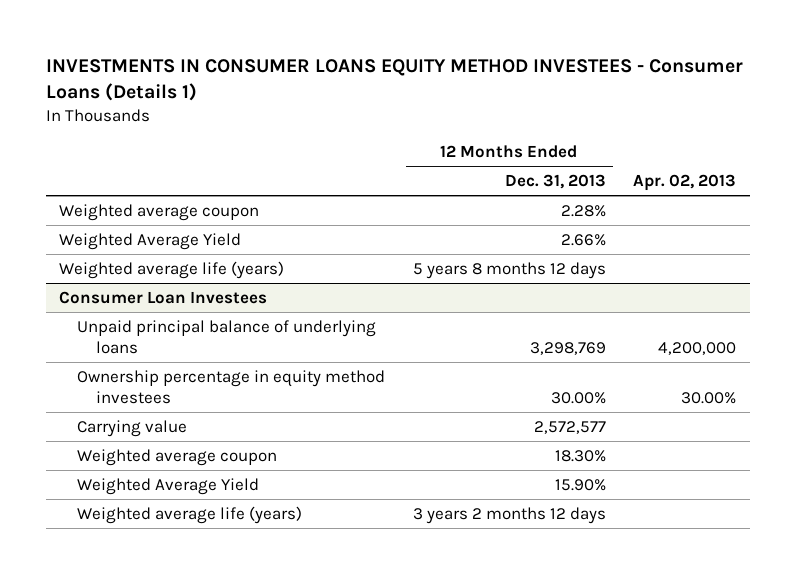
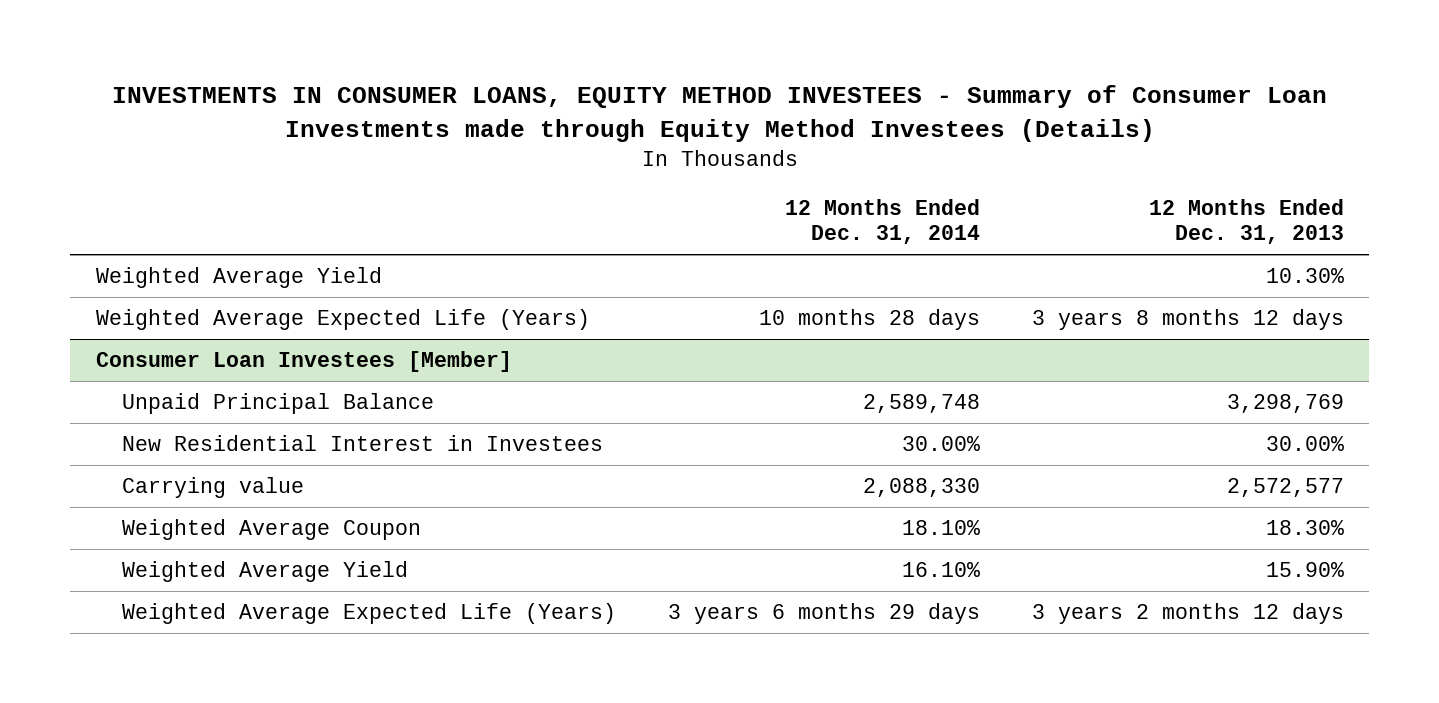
- INVESTMENTS IN CONSUMER LOANS EQUITY METHOD INVESTEES - Consumer Loans (Details 1)
+ INVESTMENTS IN CONSUMER LOANS, EQUITY METHOD INVESTEES - Summary of Consumer Loan Investments made through Equity Method Investees (Details)
- | 12 Months Ended Dec. 31, 2013 | Apr. 02, 2013
+ | 12 Months Ended Dec. 31, 2014 | 12 Months Ended Dec. 31, 2013
- Weighted average coupon | 2.28% |
- Weighted Average Yield | 2.66% |
- Weighted average life (years) | 5 years 8 months 12 days |
- Consumer Loan Investees
- Unpaid principal balance of underlying loans | 3,298,769 | 4,200,000
- Ownership percentage in equity method investees | 30.00% | 30.00%
+ Weighted Average Yield | | 10.30%
+ Weighted Average Expected Life (Years) | 10 months 28 days | 3 years 8 months 12 days
+ Consumer Loan Investees [Member]
+ Unpaid Principal Balance | 2,589,748 | 3,298,769
+ New Residential Interest in Investees | 30.00% | 30.00%
- Weighted average coupon | 18.30% |
+ Weighted Average Coupon | 18.10% | 18.30%
- Weighted average life (years) | 3 years 2 months 12 days |
+ Weighted Average Expected Life (Years) | 3 years 6 months 29 days | 3 years 2 months 12 days

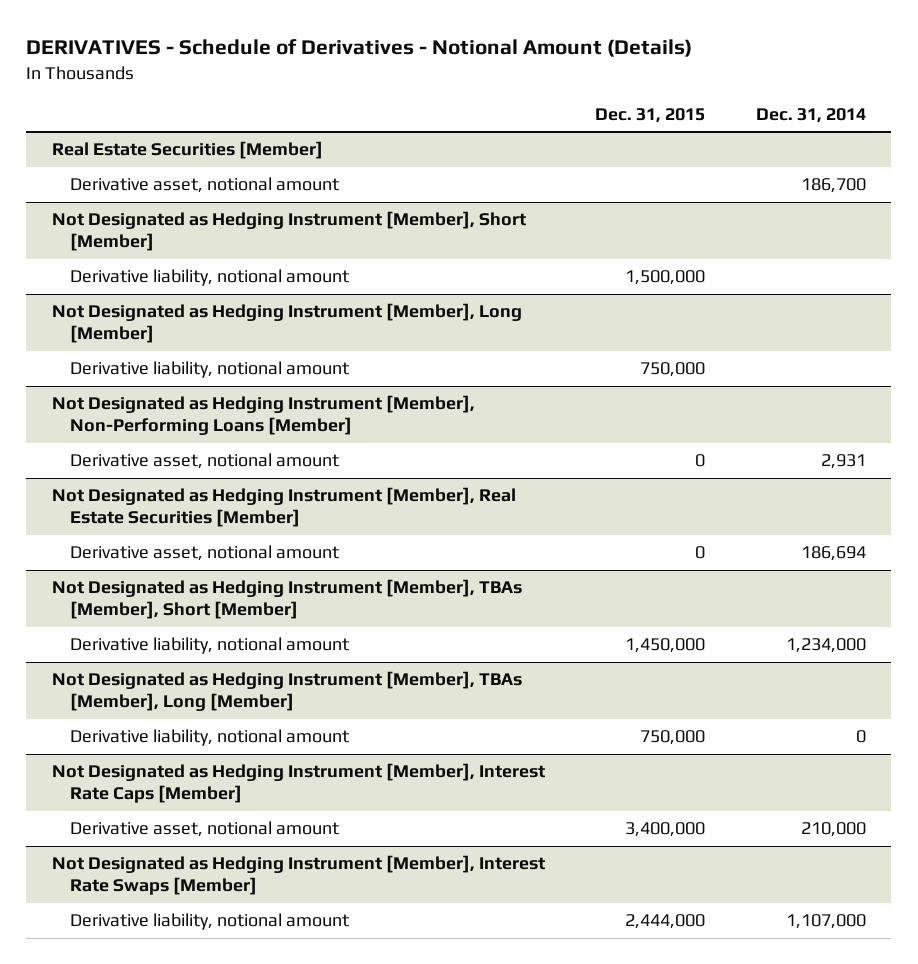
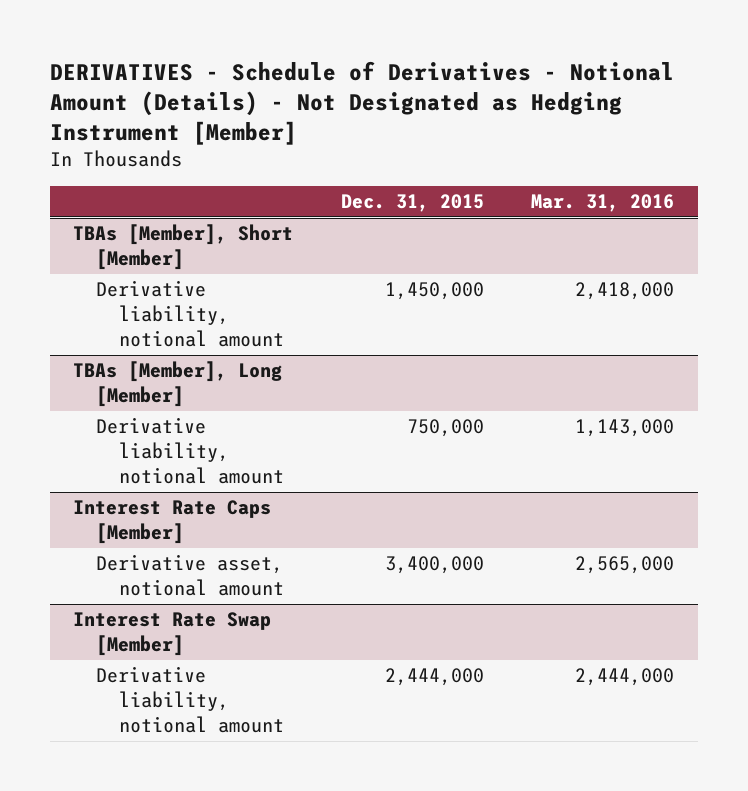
- DERIVATIVES - Schedule of Derivatives - Notional Amount (Details)
+ DERIVATIVES - Schedule of Derivatives - Notional Amount (Details) - Not Designated as Hedging Instrument [Member]
- | Dec. 31, 2015 | Dec. 31, 2014
+ | Dec. 31, 2015 | Mar. 31, 2016
- Real Estate Securities [Member]
- Derivative asset, notional amount | | 186,700
- Not Designated as Hedging Instrument [Member], Short [Member]
- Derivative liability, notional amount | 1,500,000 |
- Not Designated as Hedging Instrument [Member], Long [Member]
- Derivative liability, notional amount | 750,000 |
- Not Designated as Hedging Instrument [Member], Non-Performing Loans [Member]
- Derivative asset, notional amount | 0 | 2,931
- Not Designated as Hedging Instrument [Member], Real Estate Securities [Member]
- Derivative asset, notional amount | 0 | 186,694
- Not Designated as Hedging Instrument [Member], TBAs [Member], Short [Member]
+ TBAs [Member], Short [Member]
- Not Designated as Hedging Instrument [Member], TBAs [Member], Long [Member]
+ TBAs [Member], Long [Member]
- Not Designated as Hedging Instrument [Member], Interest Rate Caps [Member]
+ Interest Rate Caps [Member]
- Not Designated as Hedging Instrument [Member], Interest Rate Swaps [Member]
+ Interest Rate Swap [Member]

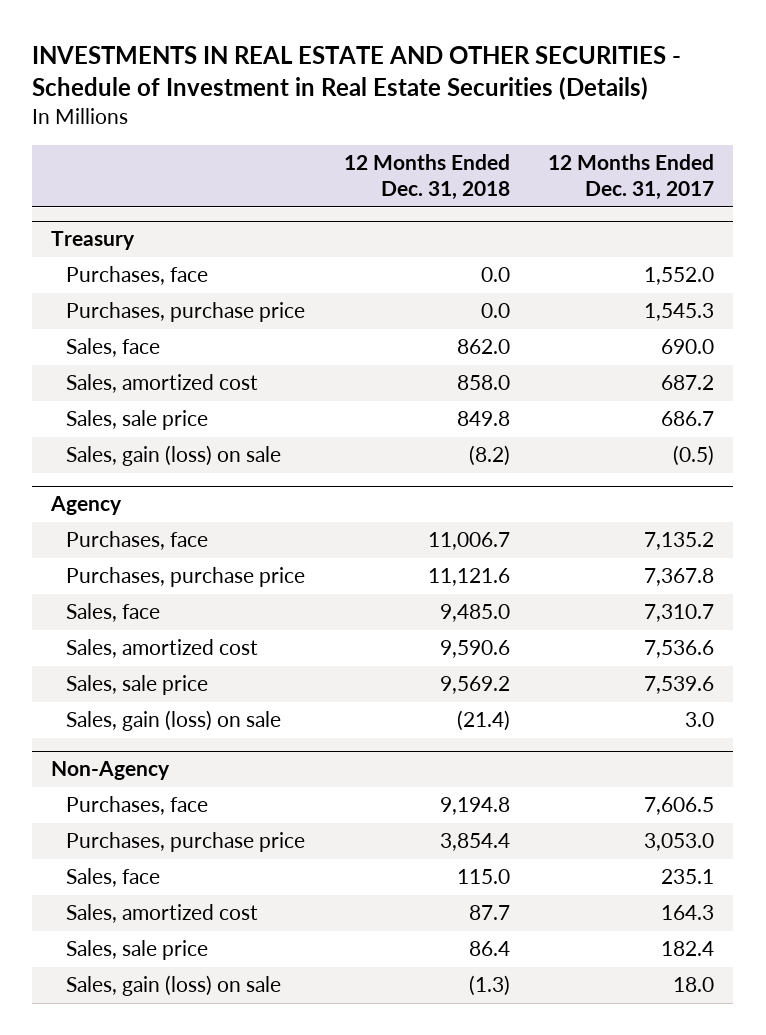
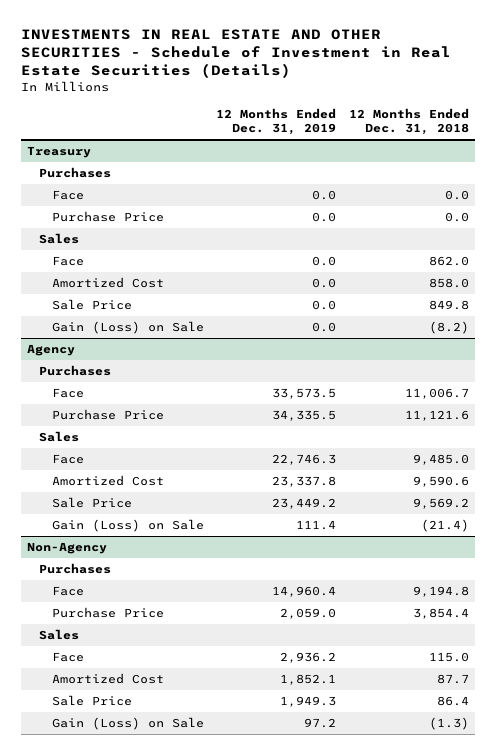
- | 12 Months Ended Dec. 31, 2018 | 12 Months Ended Dec. 31, 2017
+ | 12 Months Ended Dec. 31, 2019 | 12 Months Ended Dec. 31, 2018
@ Treasury
- Purchases, face | 0.0 | 1,552.0
- Purchases, purchase price | 0.0 | 1,545.3
- Sales, face | 862.0 | 690.0
- Sales, amortized cost | 858.0 | 687.2
- Sales, sale price | 849.8 | 686.7
- Sales, gain (loss) on sale | (8.2) | (0.5)
+ Purchases
+ Face | 0.0 | 0.0
+ Purchase Price | 0.0 | 0.0
+ Sales
+ Face | 0.0 | 862.0
+ Amortized Cost | 0.0 | 858.0
+ Sale Price | 0.0 | 849.8
+ Gain (Loss) on Sale | 0.0 | (8.2)
@ Agency
- Purchases, face | 11,006.7 | 7,135.2
- Purchases, purchase price | 11,121.6 | 7,367.8
- Sales, face | 9,485.0 | 7,310.7
- Sales, amortized cost | 9,590.6 | 7,536.6
- Sales, sale price | 9,569.2 | 7,539.6
- Sales, gain (loss) on sale | (21.4) | 3.0
+ Purchases
+ Face | 33,573.5 | 11,006.7
+ Purchase Price | 34,335.5 | 11,121.6
+ Sales
+ Face | 22,746.3 | 9,485.0
+ Amortized Cost | 23,337.8 | 9,590.6
+ Sale Price | 23,449.2 | 9,569.2
+ Gain (Loss) on Sale | 111.4 | (21.4)
@ Non-Agency
- Purchases, face | 9,194.8 | 7,606.5
- Purchases, purchase price | 3,854.4 | 3,053.0
- Sales, face | 115.0 | 235.1
- Sales, amortized cost | 87.7 | 164.3
- Sales, sale price | 86.4 | 182.4
- Sales, gain (loss) on sale | (1.3) | 18.0
+ Purchases
+ Face | 14,960.4 | 9,194.8
+ Purchase Price | 2,059.0 | 3,854.4
+ Sales
+ Face | 2,936.2 | 115.0
+ Amortized Cost | 1,852.1 | 87.7
+ Sale Price | 1,949.3 | 86.4
+ Gain (Loss) on Sale | 97.2 | (1.3)

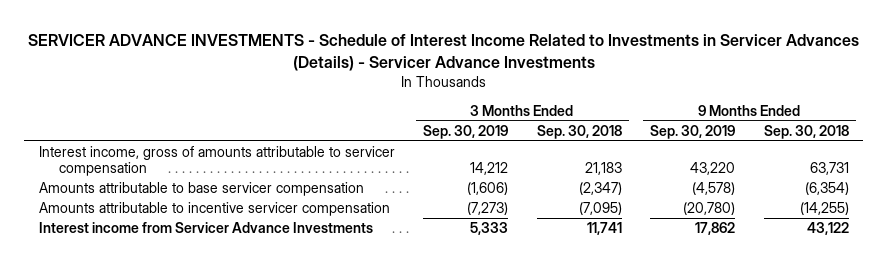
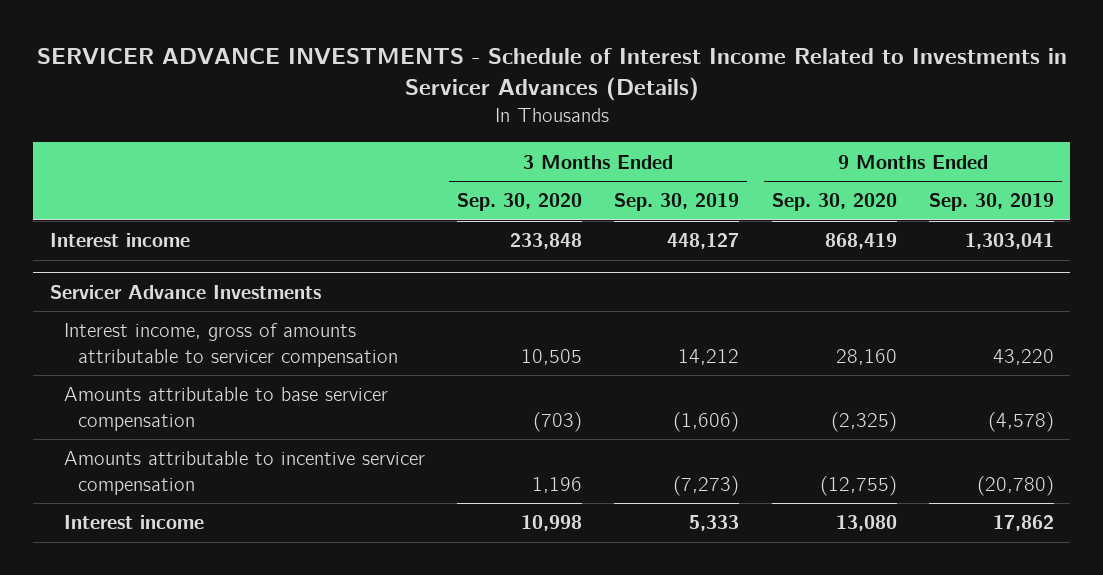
- SERVICER ADVANCE INVESTMENTS - Schedule of Interest Income Related to Investments in Servicer Advances (Details) - Servicer Advance Investments
+ SERVICER ADVANCE INVESTMENTS - Schedule of Interest Income Related to Investments in Servicer Advances (Details)
- | 3 Months Ended Sep. 30, 2019 | 3 Months Ended Sep. 30, 2018 | 9 Months Ended Sep. 30, 2019 | 9 Months Ended Sep. 30, 2018
+ | 3 Months Ended Sep. 30, 2020 | 3 Months Ended Sep. 30, 2019 | 9 Months Ended Sep. 30, 2020 | 9 Months Ended Sep. 30, 2019
+ Interest income | 233,848 | 448,127 | 868,419 | 1,303,041
+ Servicer Advance Investments
- Interest income from Servicer Advance Investments | 5,333 | 11,741 | 17,862 | 43,122
+ Interest income | 10,998 | 5,333 | 13,080 | 17,862

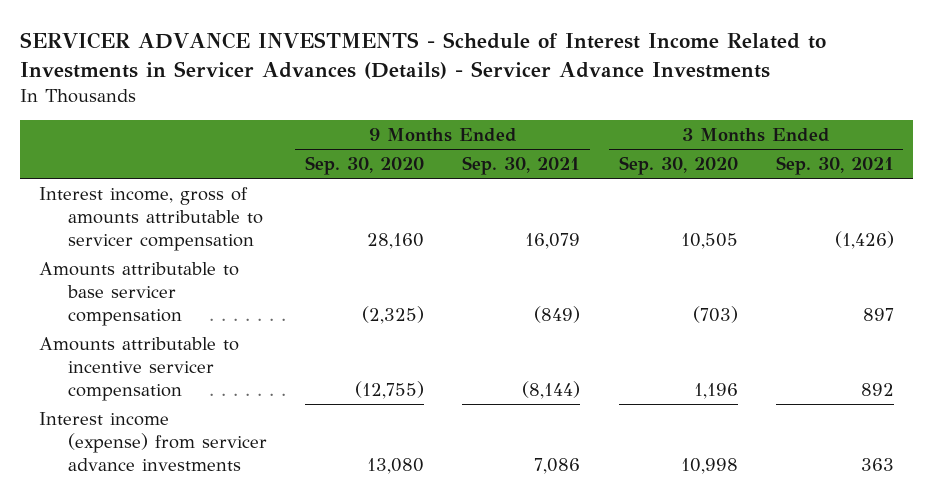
- SERVICER ADVANCE INVESTMENTS - Schedule of Interest Income Related to Investments in Servicer Advances (Details)
+ SERVICER ADVANCE INVESTMENTS - Schedule of Interest Income Related to Investments in Servicer Advances (Details) - Servicer Advance Investments
- | 3 Months Ended Sep. 30, 2020 | 3 Months Ended Sep. 30, 2019 | 9 Months Ended Sep. 30, 2020 | 9 Months Ended Sep. 30, 2019
+ | 9 Months Ended Sep. 30, 2020 | 9 Months Ended Sep. 30, 2021 | 3 Months Ended Sep. 30, 2020 | 3 Months Ended Sep. 30, 2021
- Interest income | 233,848 | 448,127 | 868,419 | 1,303,041
- Servicer Advance Investments
- Interest income | 10,998 | 5,333 | 13,080 | 17,862
+ Interest income (expense) from servicer advance investments | 13,080 | 7,086 | 10,998 | 363

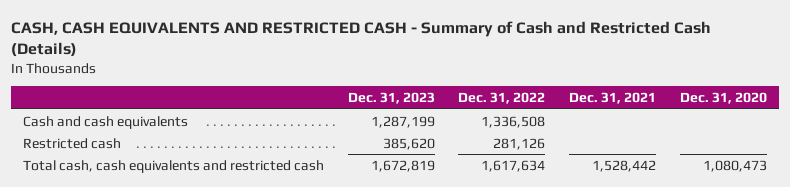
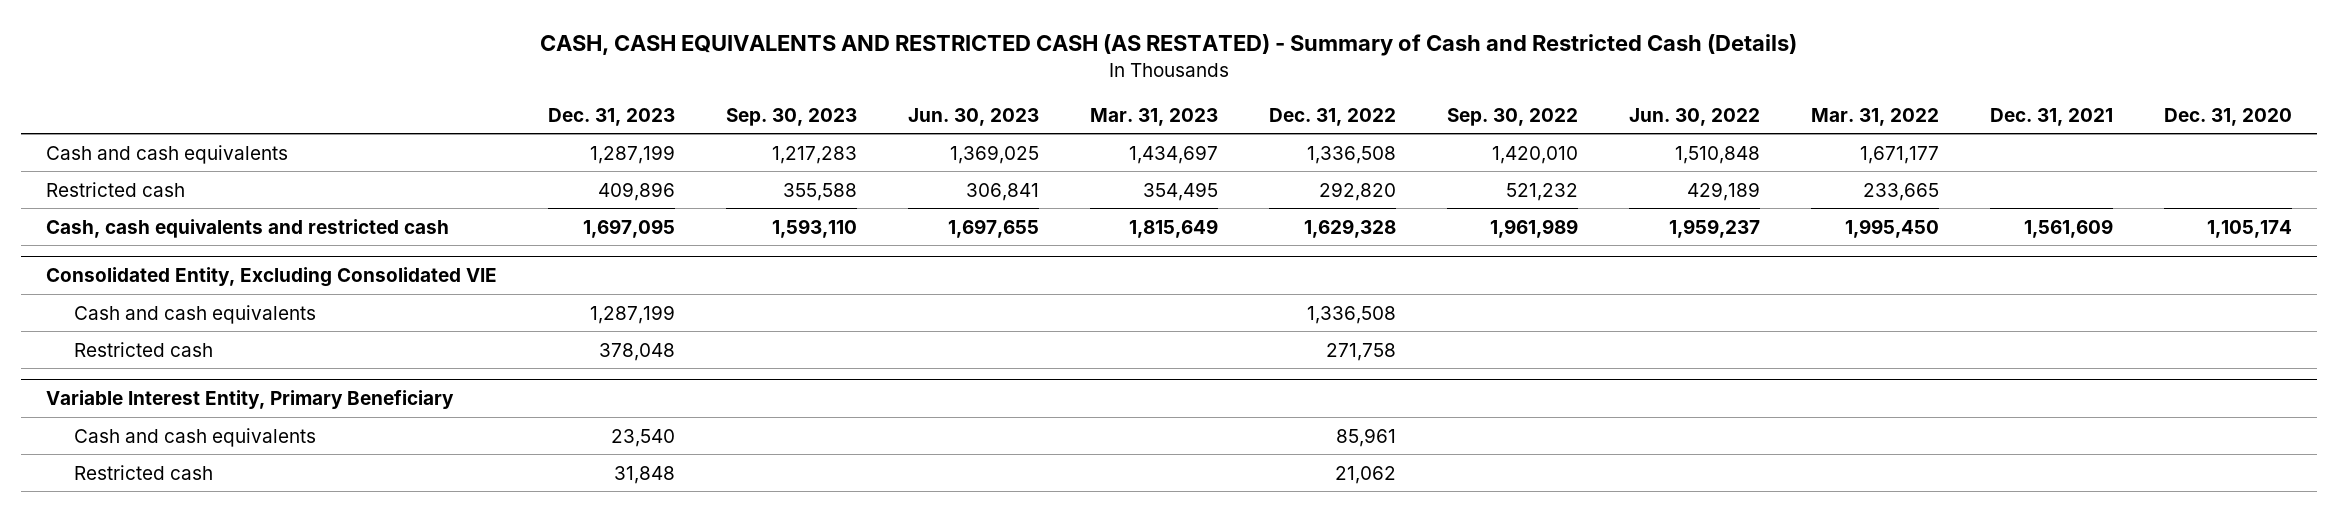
- CASH, CASH EQUIVALENTS AND RESTRICTED CASH - Summary of Cash and Restricted Cash (Details)
+ CASH, CASH EQUIVALENTS AND RESTRICTED CASH (AS RESTATED) - Summary of Cash and Restricted Cash (Details)
- | Dec. 31, 2023 | Dec. 31, 2022 | Dec. 31, 2021 | Dec. 31, 2020
+ | Dec. 31, 2023 | Sep. 30, 2023 | Jun. 30, 2023 | Mar. 31, 2023 | Dec. 31, 2022 | Sep. 30, 2022 | Jun. 30, 2022 | Mar. 31, 2022 | Dec. 31, 2021 | Dec. 31, 2020
- Restricted cash | 385,620 | 281,126 | |
- Total cash, cash equivalents and restricted cash | 1,672,819 | 1,617,634 | 1,528,442 | 1,080,473
+ Restricted cash | 409,896 | 355,588 | 306,841 | 354,495 | 292,820 | 521,232 | 429,189 | 233,665 | |
+ Cash, cash equivalents and restricted cash | 1,697,095 | 1,593,110 | 1,697,655 | 1,815,649 | 1,629,328 | 1,961,989 | 1,959,237 | 1,995,450 | 1,561,609 | 1,105,174
+ Consolidated Entity, Excluding Consolidated VIE
+ Cash and cash equivalents | 1,287,199 | | | | 1,336,508 | | | | |
+ Restricted cash | 378,048 | | | | 271,758 | | | | |
+ Variable Interest Entity, Primary Beneficiary
+ Cash and cash equivalents | 23,540 | | | | 85,961 | | | | |
+ Restricted cash | 31,848 | | | | 21,062 | | | | |

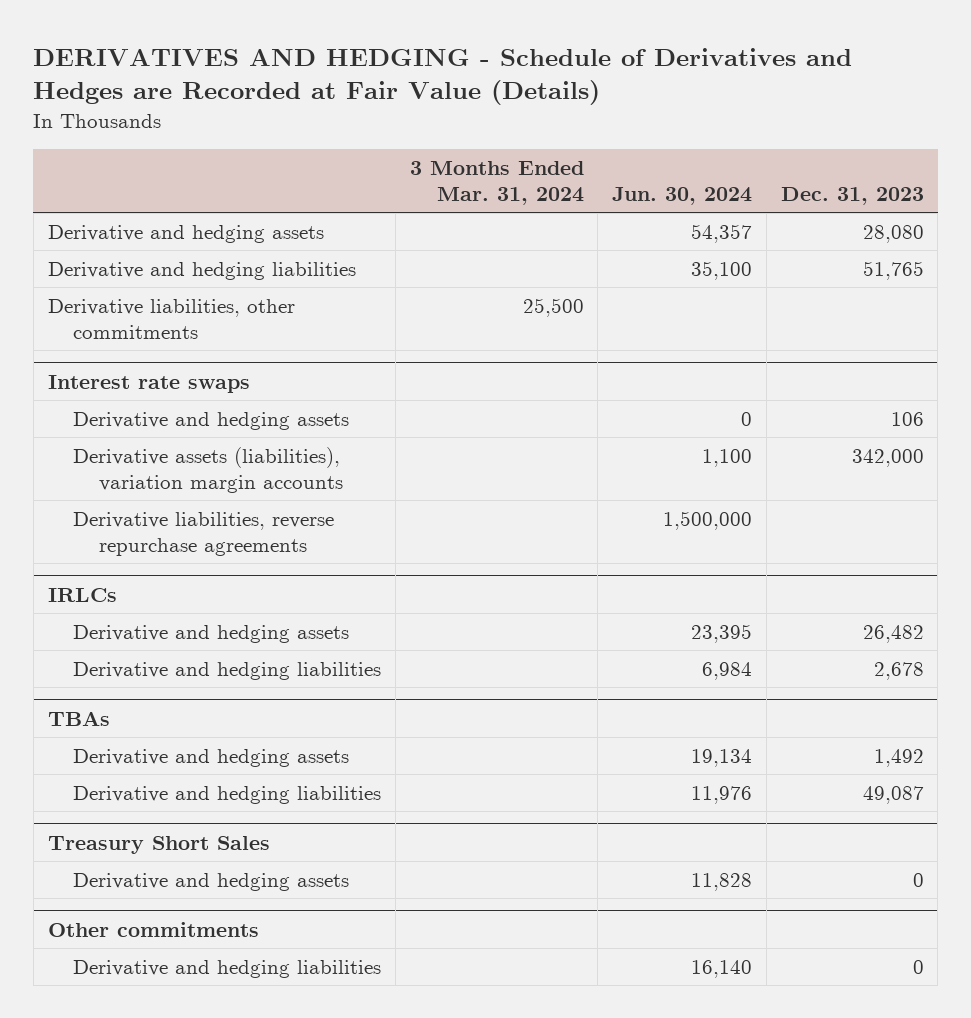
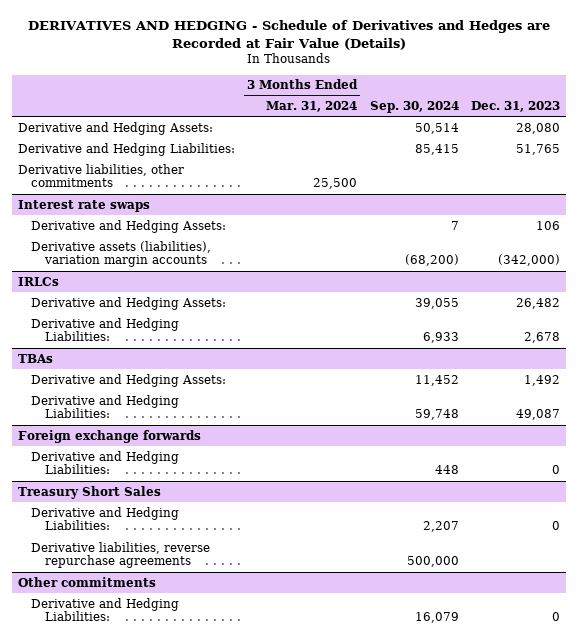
- | 3 Months Ended Mar. 31, 2024 | Jun. 30, 2024 | Dec. 31, 2023
+ | 3 Months Ended Mar. 31, 2024 | Sep. 30, 2024 | Dec. 31, 2023
- Derivative and hedging assets | | 54,357 | 28,080
- Derivative and hedging liabilities | | 35,100 | 51,765
+ Derivative and Hedging Assets: | | 50,514 | 28,080
+ Derivative and Hedging Liabilities: | | 85,415 | 51,765
@ Interest rate swaps
- Derivative and hedging assets | | 0 | 106
- Derivative assets (liabilities), variation margin accounts | | 1,100 | 342,000
- Derivative liabilities, reverse repurchase agreements | | 1,500,000 |
+ Derivative and Hedging Assets: | | 7 | 106
+ Derivative assets (liabilities), variation margin accounts | | (68,200) | (342,000)
@ IRLCs
- Derivative and hedging assets | | 23,395 | 26,482
- Derivative and hedging liabilities | | 6,984 | 2,678
+ Derivative and Hedging Assets: | | 39,055 | 26,482
+ Derivative and Hedging Liabilities: | | 6,933 | 2,678
@ TBAs
- Derivative and hedging assets | | 19,134 | 1,492
- Derivative and hedging liabilities | | 11,976 | 49,087
+ Derivative and Hedging Assets: | | 11,452 | 1,492
+ Derivative and Hedging Liabilities: | | 59,748 | 49,087
+ Foreign exchange forwards
+ Derivative and Hedging Liabilities: | | 448 | 0
@ Treasury Short Sales
- Derivative and hedging assets | | 11,828 | 0
+ Derivative and Hedging Liabilities: | | 2,207 | 0
+ Derivative liabilities, reverse repurchase agreements | | 500,000 |
@ Other commitments
- Derivative and hedging liabilities | | 16,140 | 0
+ Derivative and Hedging Liabilities: | | 16,079 | 0

